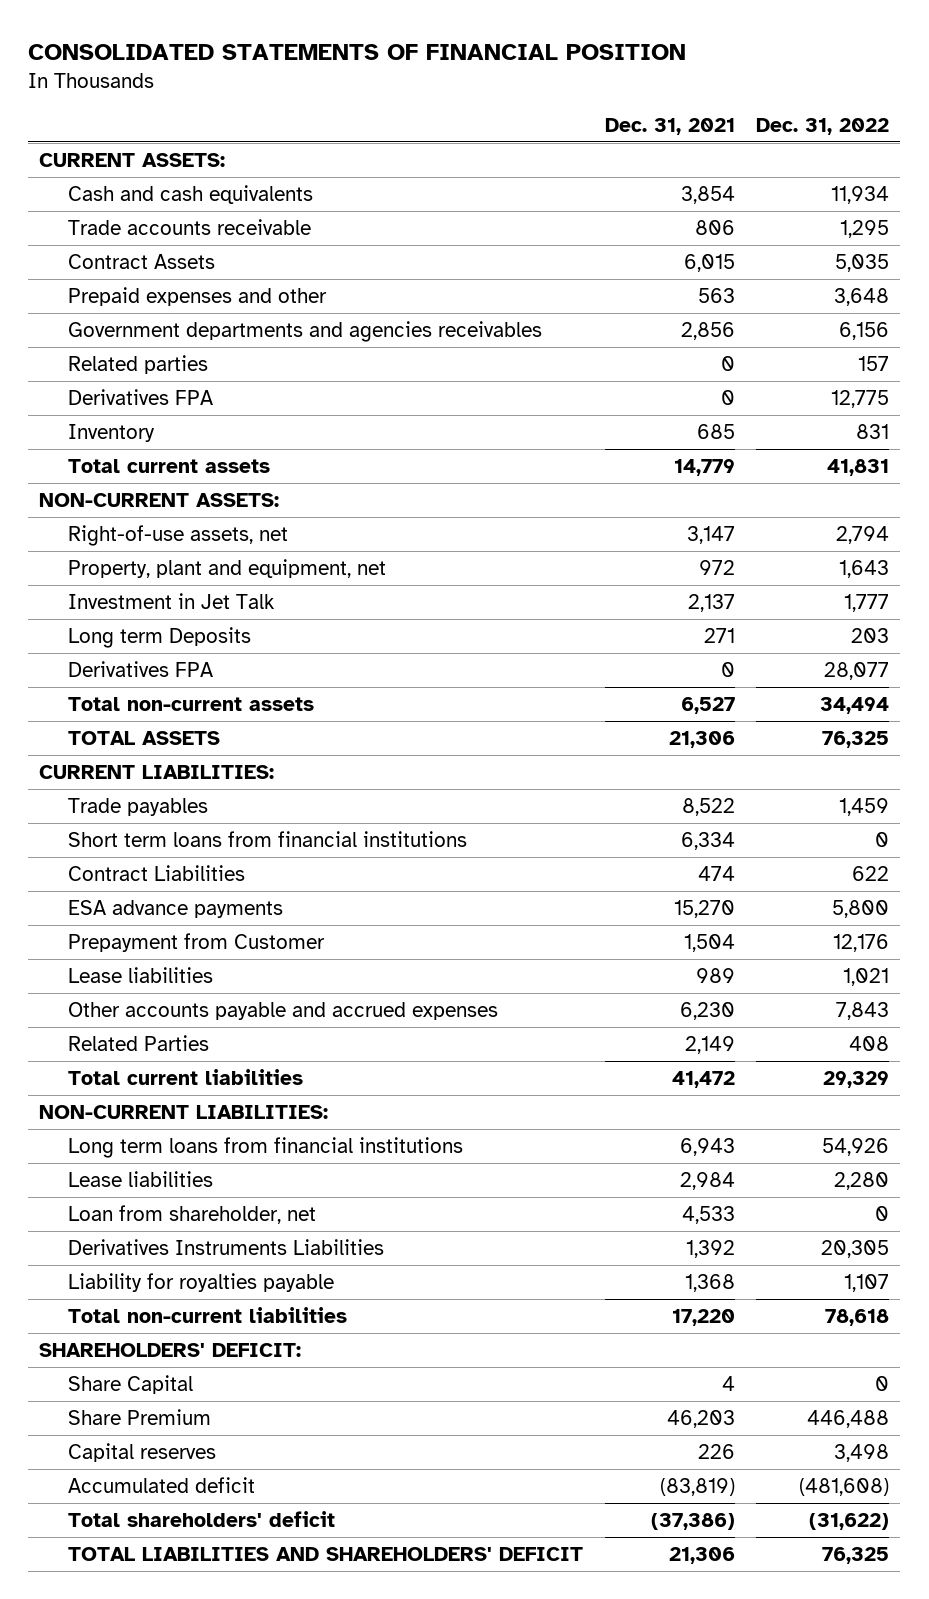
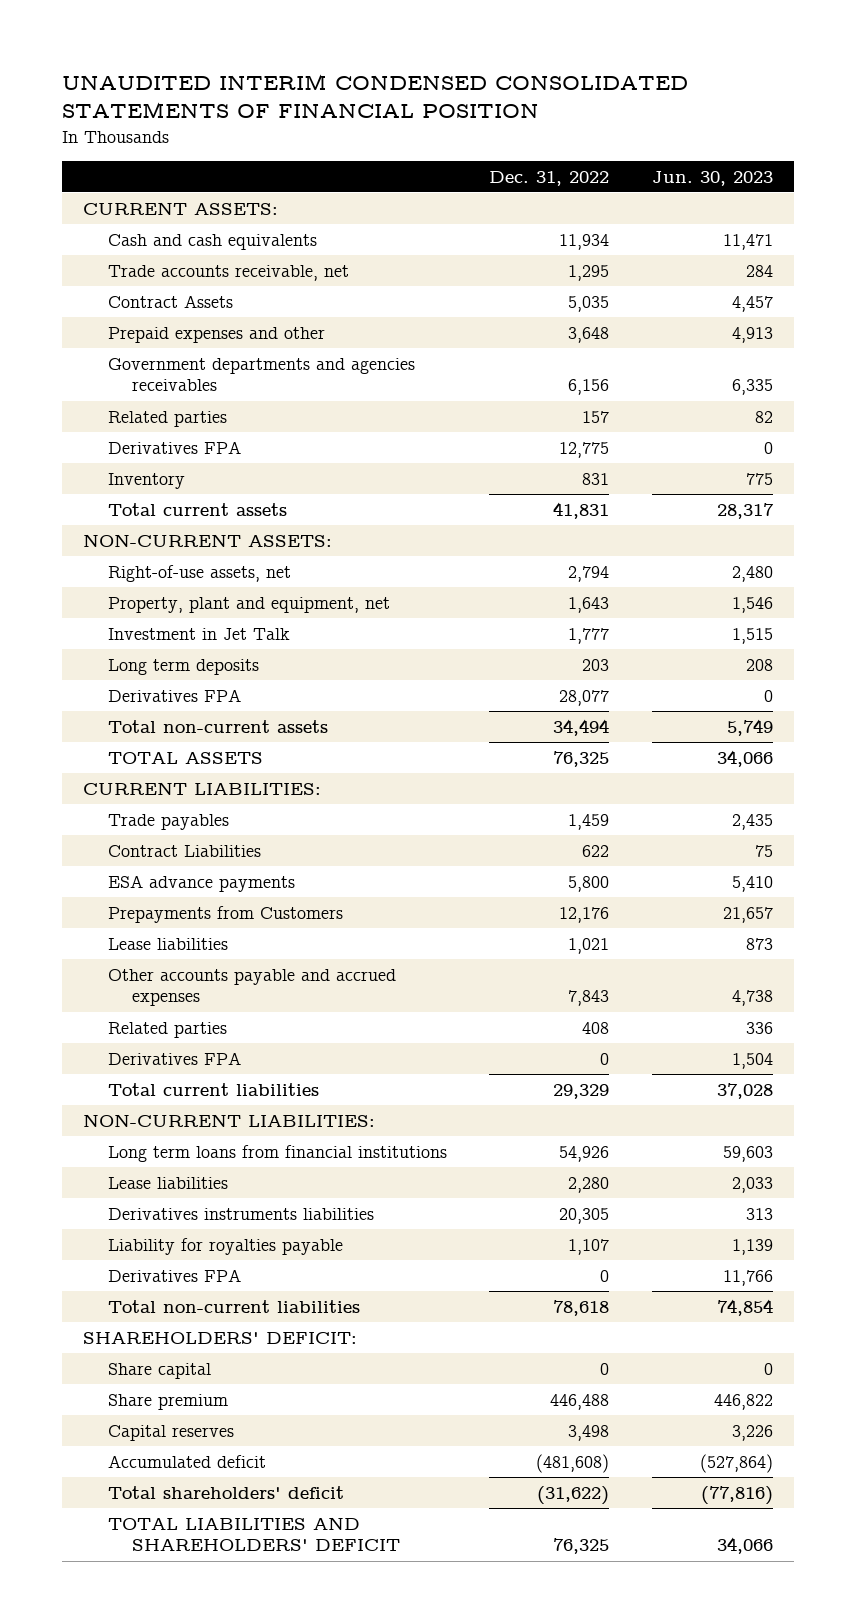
- CONSOLIDATED STATEMENTS OF FINANCIAL POSITION
+ UNAUDITED INTERIM CONDENSED CONSOLIDATED STATEMENTS OF FINANCIAL POSITION
- | Dec. 31, 2021 | Dec. 31, 2022
+ | Dec. 31, 2022 | Jun. 30, 2023
- Trade accounts receivable | 806 | 1,295
+ Trade accounts receivable, net | 1,295 | 284
- Long term Deposits | 271 | 203
+ Long term deposits | 203 | 208
- Short term loans from financial institutions | 6,334 | 0
- Prepayment from Customer | 1,504 | 12,176
+ Prepayments from Customers | 12,176 | 21,657
- Related Parties | 2,149 | 408
+ Related parties | 408 | 336
+ Derivatives FPA | 0 | 1,504
- Loan from shareholder, net | 4,533 | 0
- Derivatives Instruments Liabilities | 1,392 | 20,305
+ Derivatives instruments liabilities | 20,305 | 313
+ Derivatives FPA | 0 | 11,766
- Share Capital | 4 | 0
- Share Premium | 46,203 | 446,488
+ Share capital | 0 | 0
+ Share premium | 446,488 | 446,822

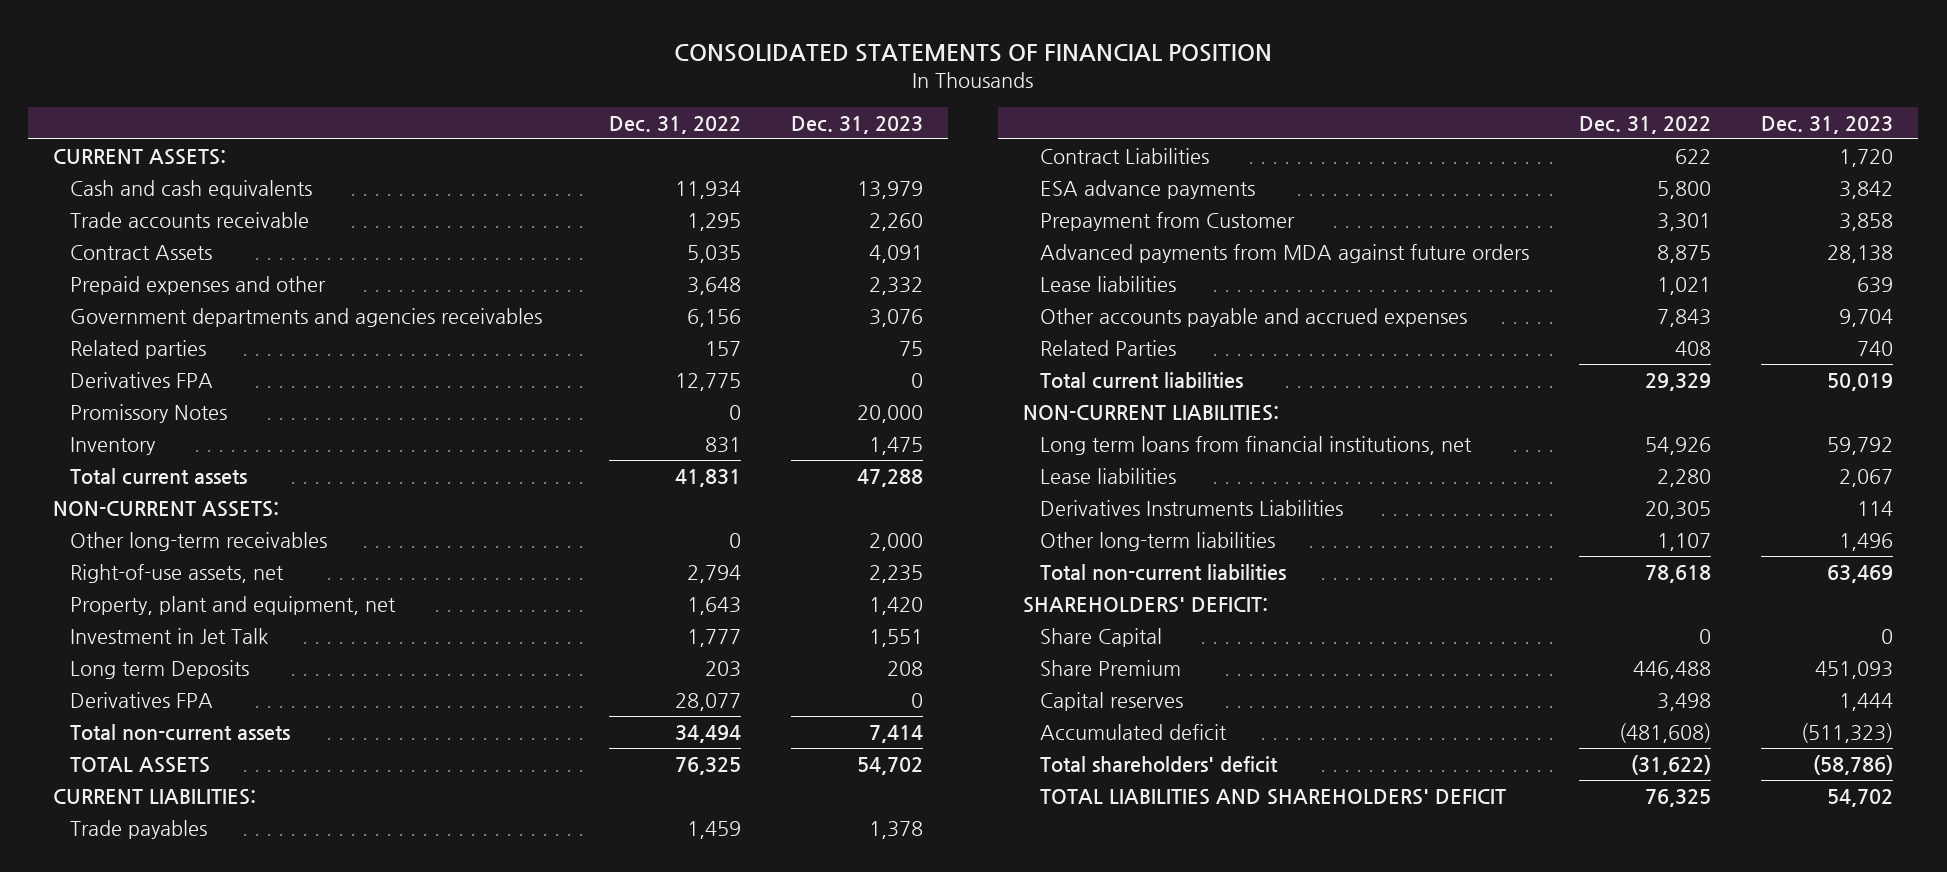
- UNAUDITED INTERIM CONDENSED CONSOLIDATED STATEMENTS OF FINANCIAL POSITION
+ CONSOLIDATED STATEMENTS OF FINANCIAL POSITION
- | Dec. 31, 2022 | Jun. 30, 2023
+ | Dec. 31, 2022 | Dec. 31, 2023
- Trade accounts receivable, net | 1,295 | 284
+ Trade accounts receivable | 1,295 | 2,260
+ Promissory Notes | 0 | 20,000
+ Other long-term receivables | 0 | 2,000
- Long term deposits | 203 | 208
+ Long term Deposits | 203 | 208
- Prepayments from Customers | 12,176 | 21,657
+ Prepayment from Customer | 3,301 | 3,858
+ Advanced payments from MDA against future orders | 8,875 | 28,138
- Related parties | 408 | 336
- Derivatives FPA | 0 | 1,504
+ Related Parties | 408 | 740
- Long term loans from financial institutions | 54,926 | 59,603
+ Long term loans from financial institutions, net | 54,926 | 59,792
- Derivatives instruments liabilities | 20,305 | 313
- Liability for royalties payable | 1,107 | 1,139
- Derivatives FPA | 0 | 11,766
+ Derivatives Instruments Liabilities | 20,305 | 114
+ Other long-term liabilities | 1,107 | 1,496
- Share capital | 0 | 0
- Share premium | 446,488 | 446,822
+ Share Capital | 0 | 0
+ Share Premium | 446,488 | 451,093

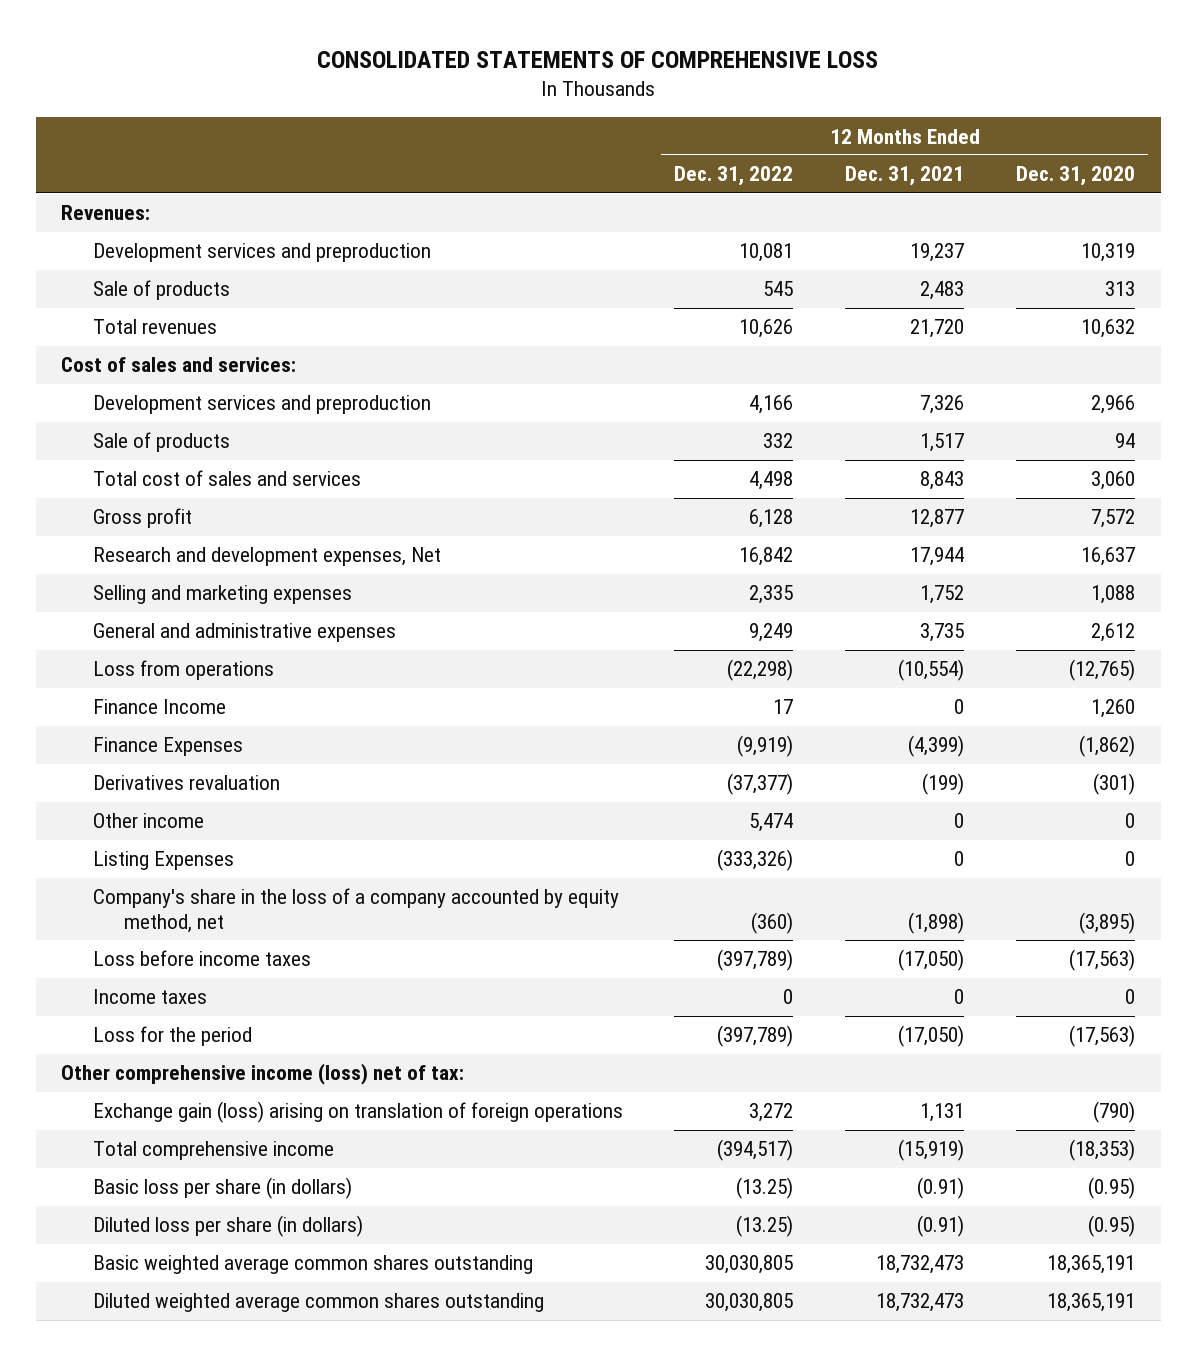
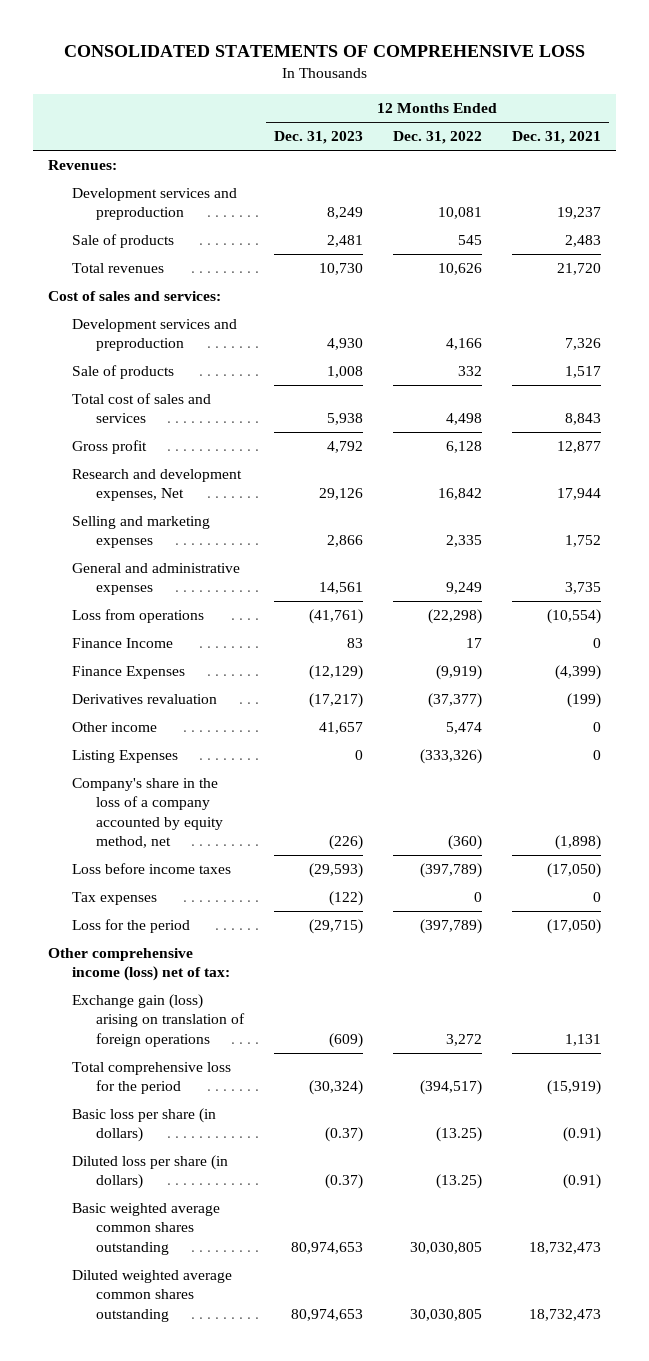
- | 12 Months Ended Dec. 31, 2022 | 12 Months Ended Dec. 31, 2021 | 12 Months Ended Dec. 31, 2020
+ | 12 Months Ended Dec. 31, 2023 | 12 Months Ended Dec. 31, 2022 | 12 Months Ended Dec. 31, 2021
- Income taxes | 0 | 0 | 0
+ Tax expenses | (122) | 0 | 0
- Total comprehensive income | (394,517) | (15,919) | (18,353)
+ Total comprehensive loss for the period | (30,324) | (394,517) | (15,919)

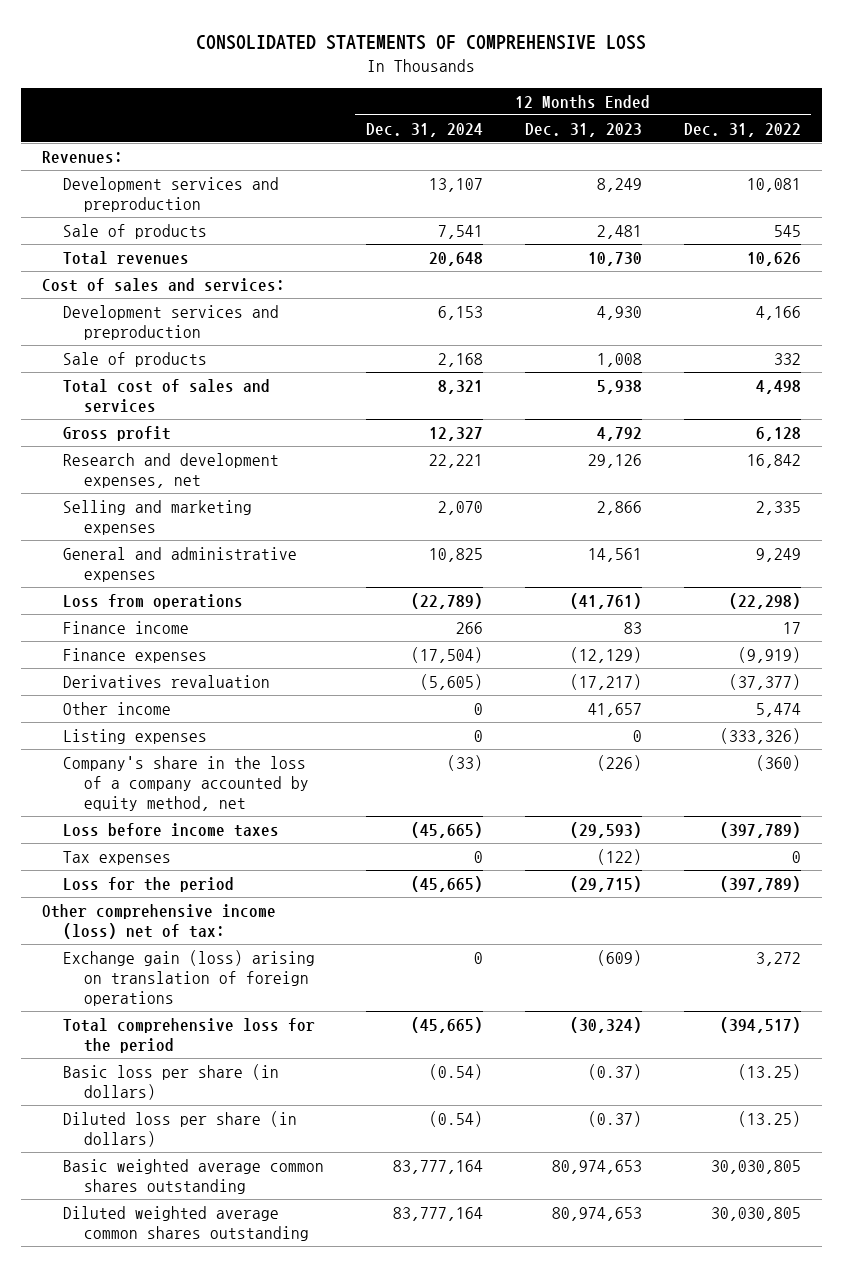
- | 12 Months Ended Dec. 31, 2023 | 12 Months Ended Dec. 31, 2022 | 12 Months Ended Dec. 31, 2021
+ | 12 Months Ended Dec. 31, 2024 | 12 Months Ended Dec. 31, 2023 | 12 Months Ended Dec. 31, 2022
- Research and development expenses, Net | 29,126 | 16,842 | 17,944
+ Research and development expenses, net | 22,221 | 29,126 | 16,842
- Finance Income | 83 | 17 | 0
- Finance Expenses | (12,129) | (9,919) | (4,399)
+ Finance income | 266 | 83 | 17
+ Finance expenses | (17,504) | (12,129) | (9,919)
- Listing Expenses | 0 | (333,326) | 0
+ Listing expenses | 0 | 0 | (333,326)

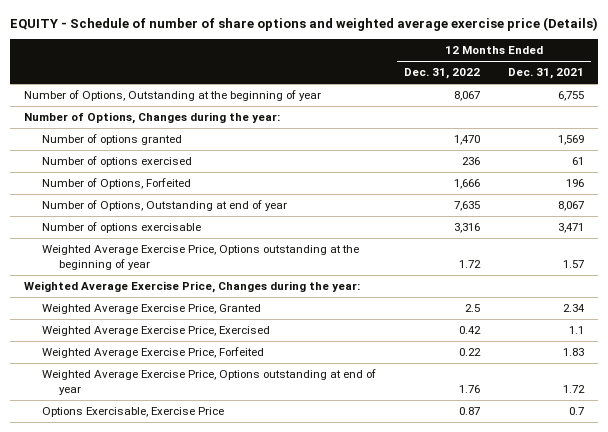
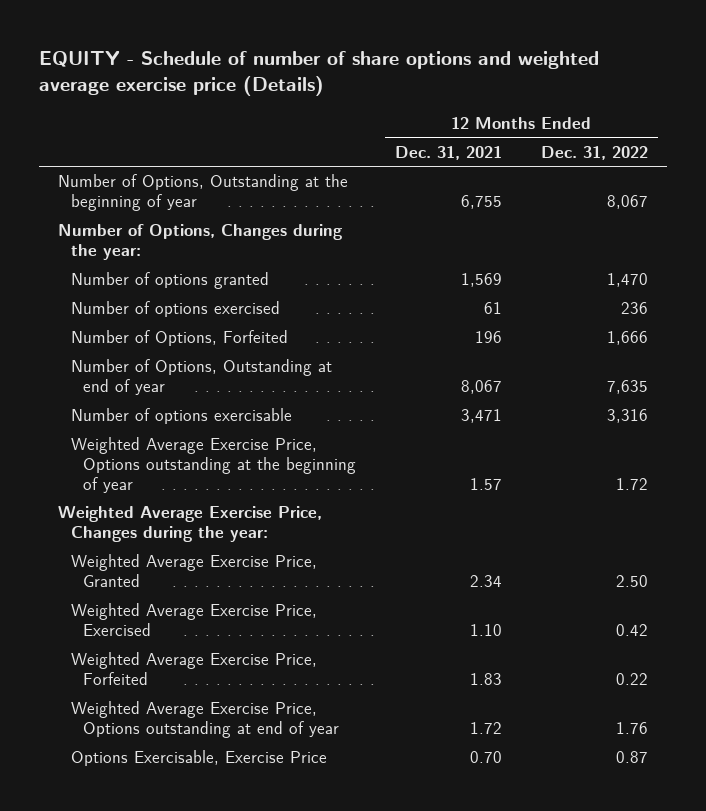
- | 12 Months Ended Dec. 31, 2022 | 12 Months Ended Dec. 31, 2021
+ | 12 Months Ended Dec. 31, 2021 | 12 Months Ended Dec. 31, 2022
- Weighted Average Exercise Price, Granted | 2.5 | 2.34
- Weighted Average Exercise Price, Exercised | 0.42 | 1.1
+ Weighted Average Exercise Price, Granted | 2.34 | 2.50
+ Weighted Average Exercise Price, Exercised | 1.10 | 0.42
- Options Exercisable, Exercise Price | 0.87 | 0.7
+ Options Exercisable, Exercise Price | 0.70 | 0.87

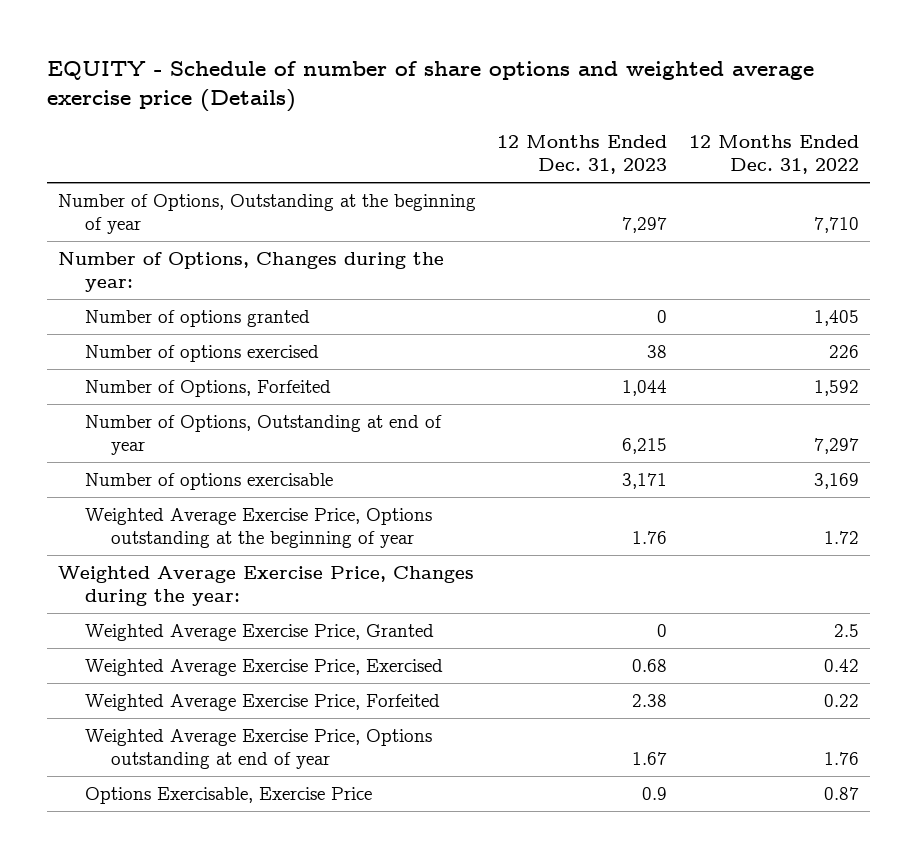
- | 12 Months Ended Dec. 31, 2021 | 12 Months Ended Dec. 31, 2022
+ | 12 Months Ended Dec. 31, 2023 | 12 Months Ended Dec. 31, 2022
- Number of Options, Outstanding at the beginning of year | 6,755 | 8,067
+ Number of Options, Outstanding at the beginning of year | 7,297 | 7,710
- Number of options granted | 1,569 | 1,470
- Number of options exercised | 61 | 236
- Number of Options, Forfeited | 196 | 1,666
- Number of Options, Outstanding at end of year | 8,067 | 7,635
- Number of options exercisable | 3,471 | 3,316
+ Number of options granted | 0 | 1,405
+ Number of options exercised | 38 | 226
+ Number of Options, Forfeited | 1,044 | 1,592
+ Number of Options, Outstanding at end of year | 6,215 | 7,297
+ Number of options exercisable | 3,171 | 3,169
- Weighted Average Exercise Price, Granted | 2.34 | 2.50
+ Weighted Average Exercise Price, Granted | 0 | 2.5

